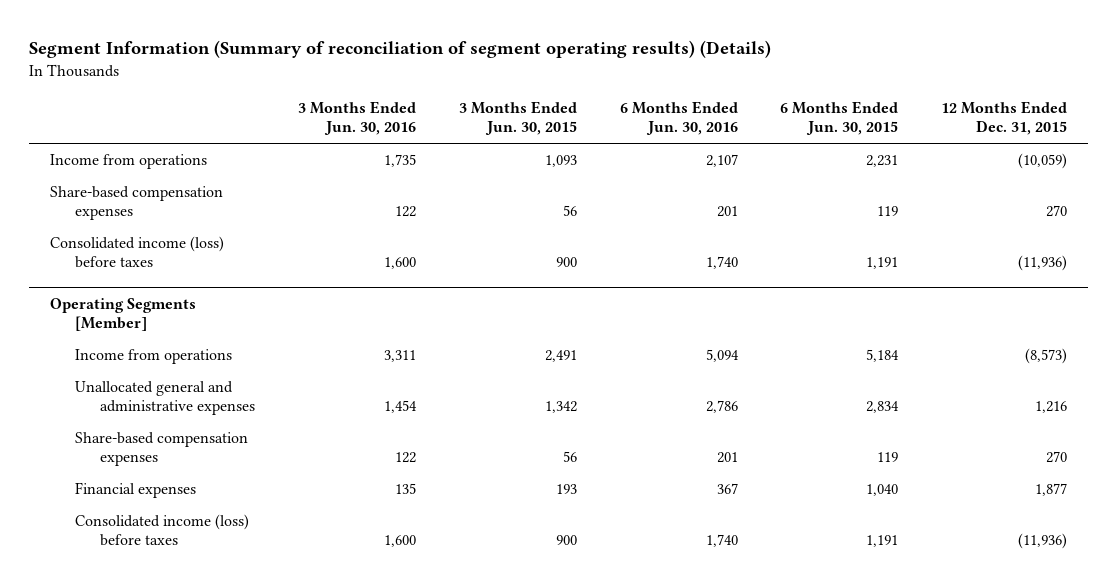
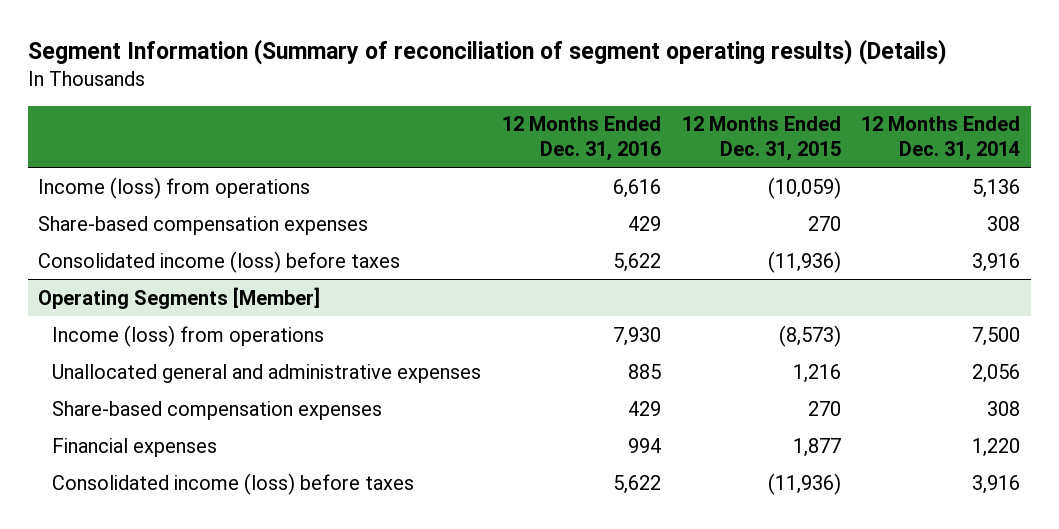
- | 3 Months Ended Jun. 30, 2016 | 3 Months Ended Jun. 30, 2015 | 6 Months Ended Jun. 30, 2016 | 6 Months Ended Jun. 30, 2015 | 12 Months Ended Dec. 31, 2015
+ | 12 Months Ended Dec. 31, 2016 | 12 Months Ended Dec. 31, 2015 | 12 Months Ended Dec. 31, 2014
- Income from operations | 1,735 | 1,093 | 2,107 | 2,231 | (10,059)
+ Income (loss) from operations | 6,616 | (10,059) | 5,136
@ Operating Segments [Member]
- Income from operations | 3,311 | 2,491 | 5,094 | 5,184 | (8,573)
+ Income (loss) from operations | 7,930 | (8,573) | 7,500

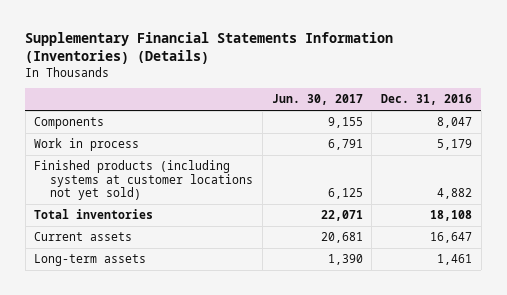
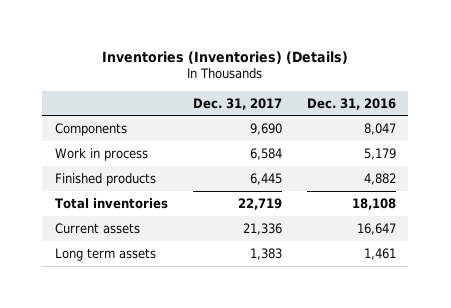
- Supplementary Financial Statements Information (Inventories) (Details)
+ Inventories (Inventories) (Details)
- | Jun. 30, 2017 | Dec. 31, 2016
+ | Dec. 31, 2017 | Dec. 31, 2016
- Finished products (including systems at customer locations not yet sold) | 6,125 | 4,882
+ Finished products | 6,445 | 4,882
- Long-term assets | 1,390 | 1,461
+ Long term assets | 1,383 | 1,461

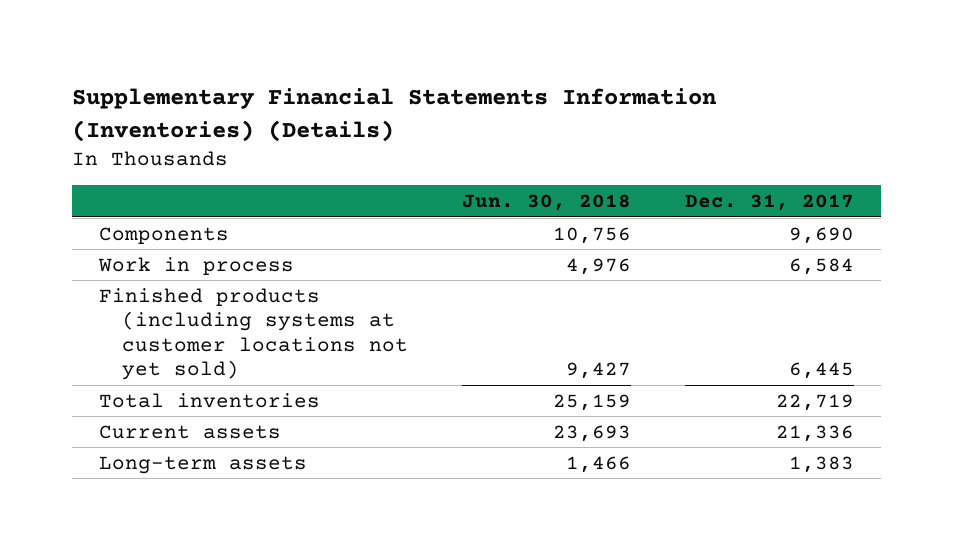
- Inventories (Inventories) (Details)
+ Supplementary Financial Statements Information (Inventories) (Details)
- | Dec. 31, 2017 | Dec. 31, 2016
+ | Jun. 30, 2018 | Dec. 31, 2017
- Finished products | 6,445 | 4,882
+ Finished products (including systems at customer locations not yet sold) | 9,427 | 6,445
- Long term assets | 1,383 | 1,461
+ Long-term assets | 1,466 | 1,383

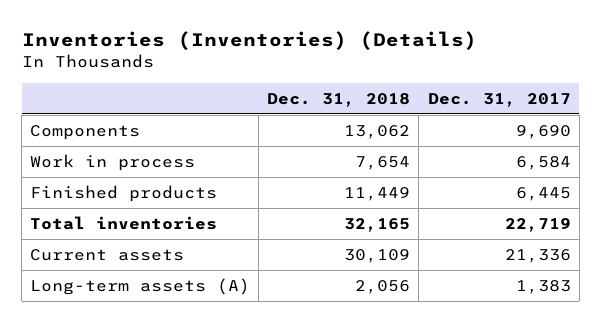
- Supplementary Financial Statements Information (Inventories) (Details)
+ Inventories (Inventories) (Details)
- | Jun. 30, 2018 | Dec. 31, 2017
+ | Dec. 31, 2018 | Dec. 31, 2017
- Finished products (including systems at customer locations not yet sold) | 9,427 | 6,445
+ Finished products | 11,449 | 6,445
- Long-term assets | 1,466 | 1,383
+ Long-term assets (A) | 2,056 | 1,383

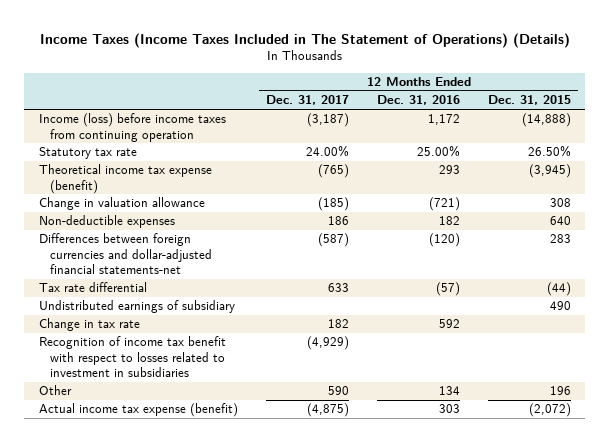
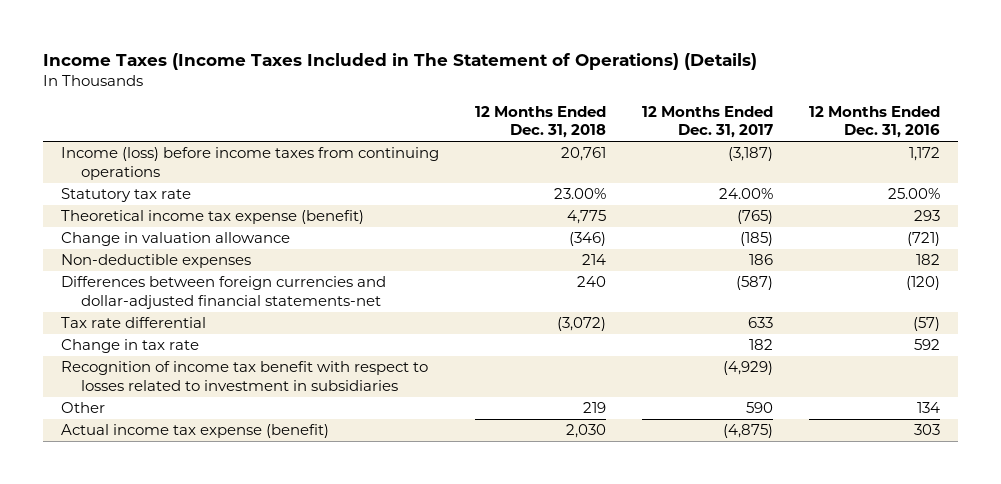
- | 12 Months Ended Dec. 31, 2017 | 12 Months Ended Dec. 31, 2016 | 12 Months Ended Dec. 31, 2015
+ | 12 Months Ended Dec. 31, 2018 | 12 Months Ended Dec. 31, 2017 | 12 Months Ended Dec. 31, 2016
- Income (loss) before income taxes from continuing operation | (3,187) | 1,172 | (14,888)
+ Income (loss) before income taxes from continuing operations | 20,761 | (3,187) | 1,172
- Undistributed earnings of subsidiary | | | 490

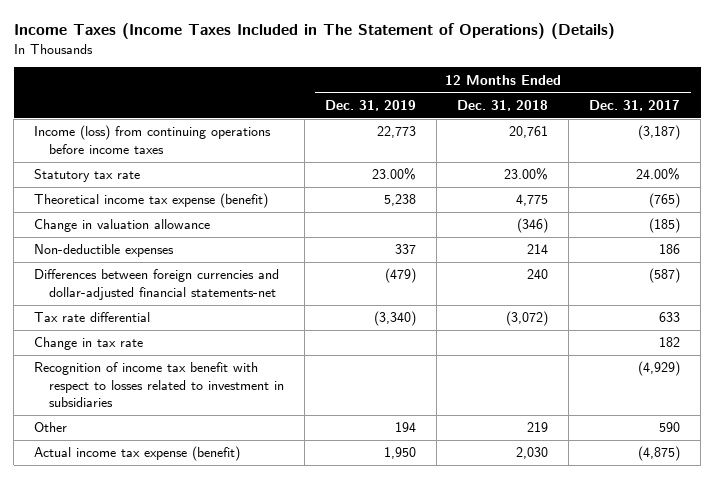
- | 12 Months Ended Dec. 31, 2018 | 12 Months Ended Dec. 31, 2017 | 12 Months Ended Dec. 31, 2016
+ | 12 Months Ended Dec. 31, 2019 | 12 Months Ended Dec. 31, 2018 | 12 Months Ended Dec. 31, 2017
- Income (loss) before income taxes from continuing operations | 20,761 | (3,187) | 1,172
+ Income (loss) from continuing operations before income taxes | 22,773 | 20,761 | (3,187)

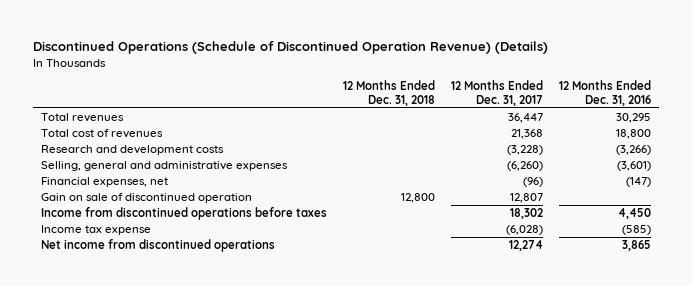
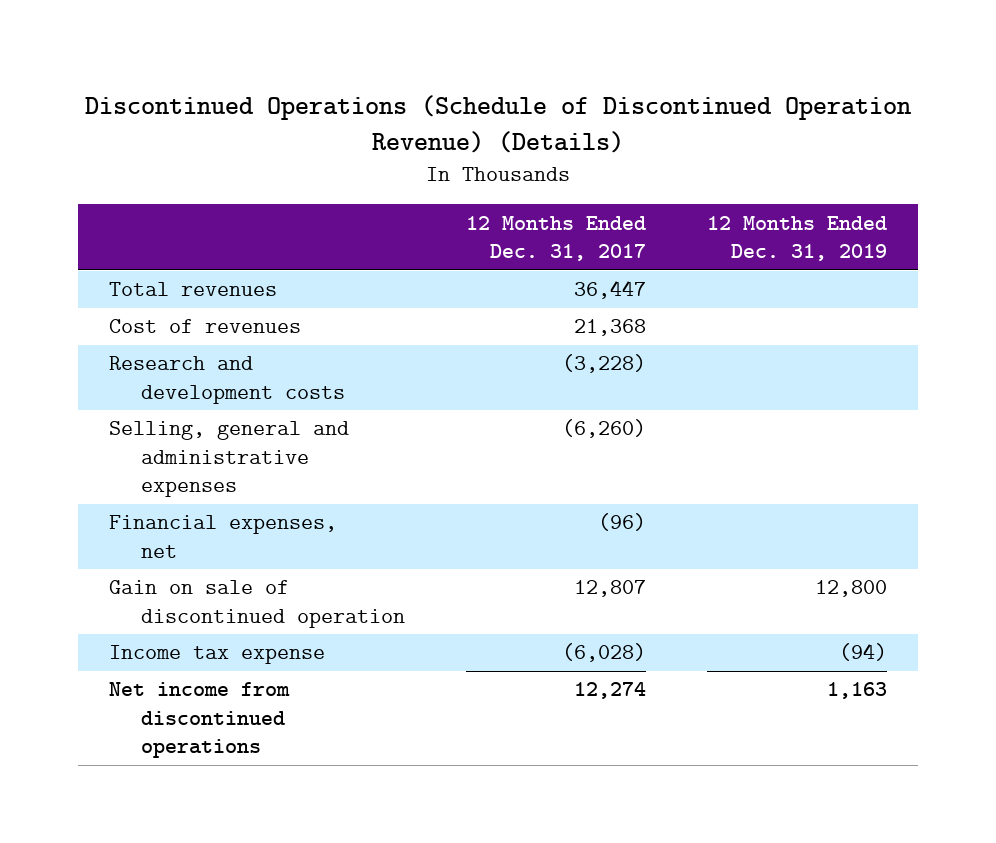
- | 12 Months Ended Dec. 31, 2018 | 12 Months Ended Dec. 31, 2017 | 12 Months Ended Dec. 31, 2016
+ | 12 Months Ended Dec. 31, 2017 | 12 Months Ended Dec. 31, 2019
- Total cost of revenues | | 21,368 | 18,800
+ Cost of revenues | 21,368 |
- Income from discontinued operations before taxes | | 18,302 | 4,450

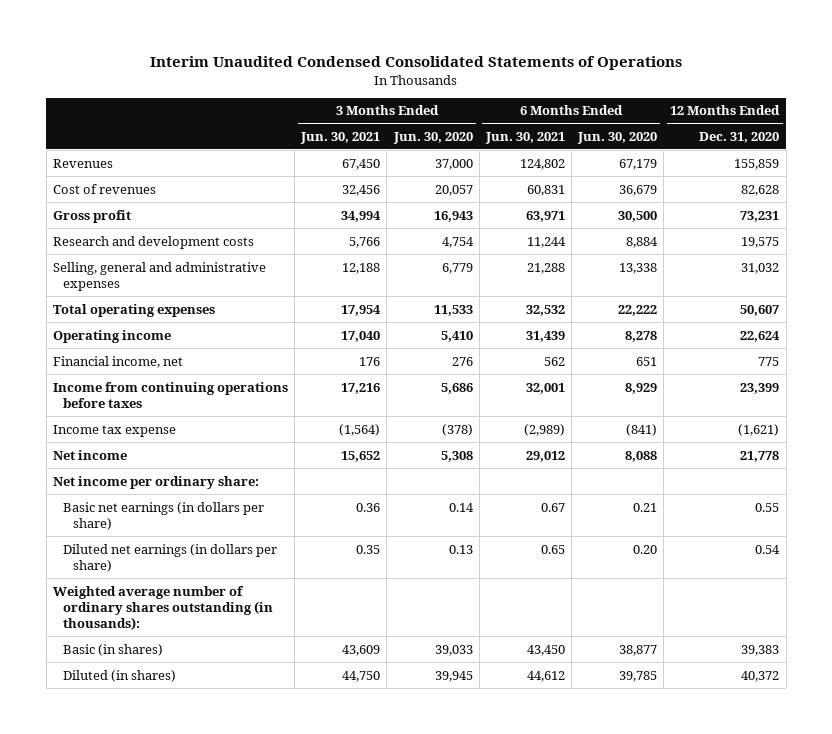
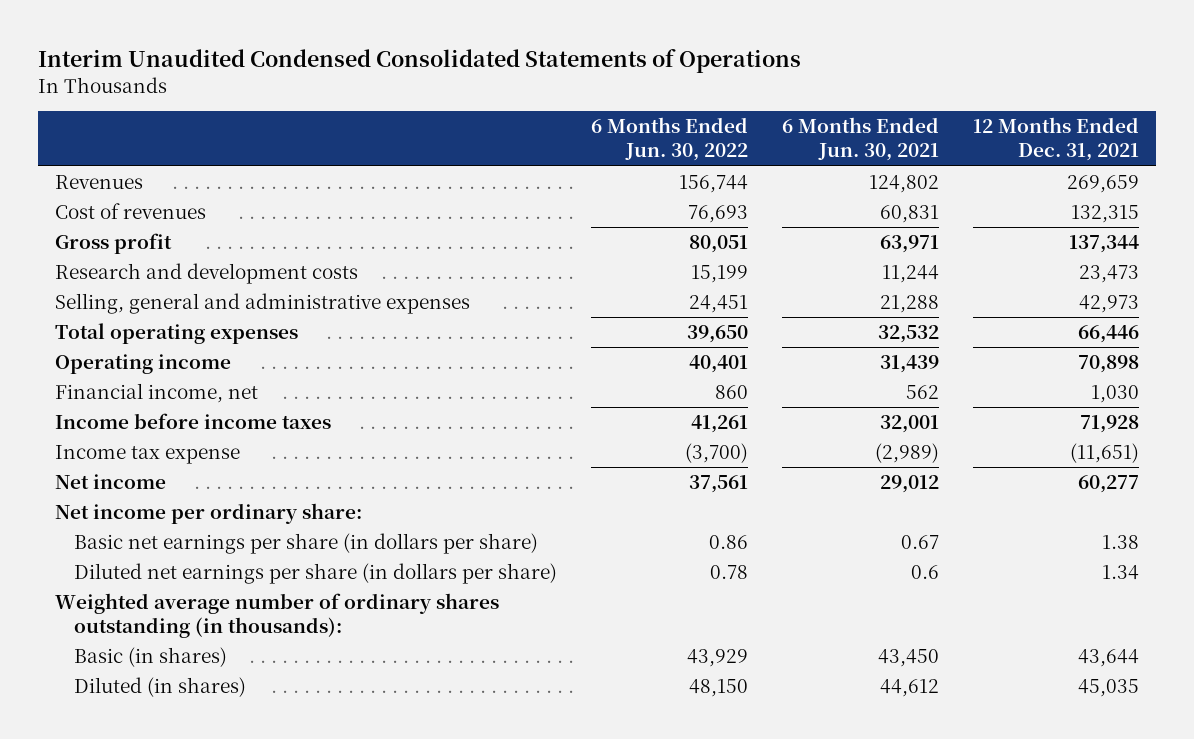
- | 3 Months Ended Jun. 30, 2021 | 3 Months Ended Jun. 30, 2020 | 6 Months Ended Jun. 30, 2021 | 6 Months Ended Jun. 30, 2020 | 12 Months Ended Dec. 31, 2020
+ | 6 Months Ended Jun. 30, 2022 | 6 Months Ended Jun. 30, 2021 | 12 Months Ended Dec. 31, 2021
- Income from continuing operations before taxes | 17,216 | 5,686 | 32,001 | 8,929 | 23,399
+ Income before income taxes | 41,261 | 32,001 | 71,928
- Basic net earnings (in dollars per share) | 0.36 | 0.14 | 0.67 | 0.21 | 0.55
- Diluted net earnings (in dollars per share) | 0.35 | 0.13 | 0.65 | 0.20 | 0.54
+ Basic net earnings per share (in dollars per share) | 0.86 | 0.67 | 1.38
+ Diluted net earnings per share (in dollars per share) | 0.78 | 0.6 | 1.34

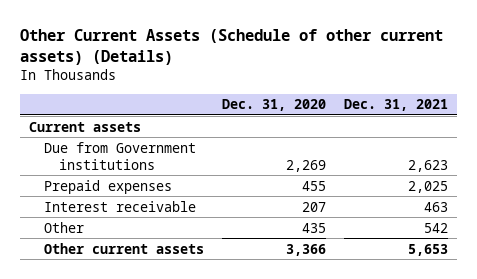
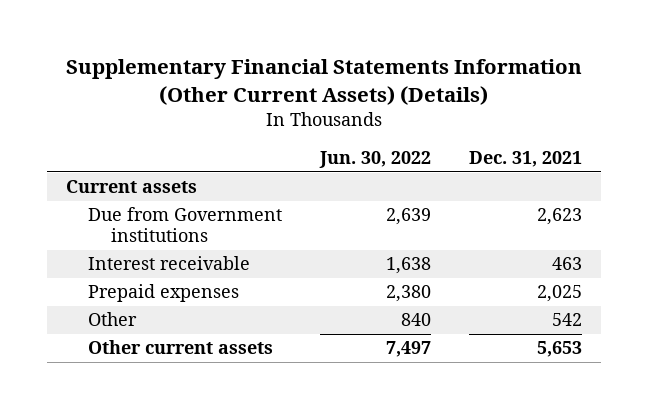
- Other Current Assets (Schedule of other current assets) (Details)
+ Supplementary Financial Statements Information (Other Current Assets) (Details)
- | Dec. 31, 2020 | Dec. 31, 2021
+ | Jun. 30, 2022 | Dec. 31, 2021
moved down: Prepaid expenses | 2,380 | 2,025

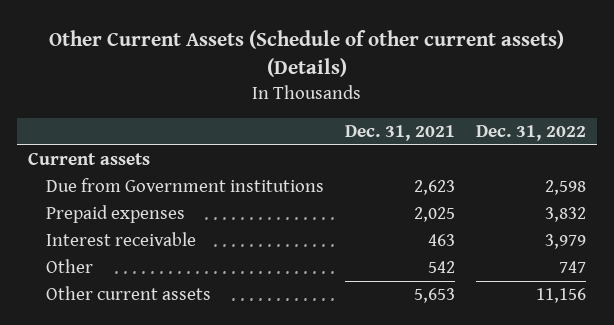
- Supplementary Financial Statements Information (Other Current Assets) (Details)
+ Other Current Assets (Schedule of other current assets) (Details)
- | Jun. 30, 2022 | Dec. 31, 2021
+ | Dec. 31, 2021 | Dec. 31, 2022
moved down: Interest receivable | 463 | 3,979

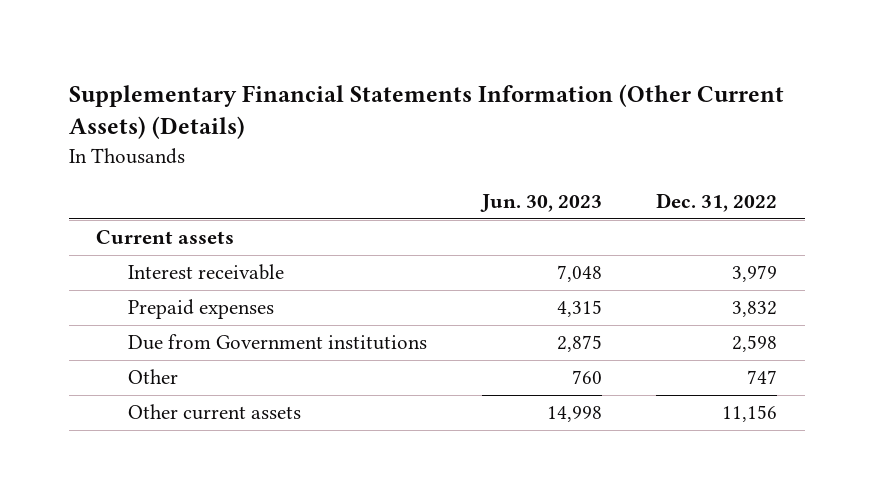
- Other Current Assets (Schedule of other current assets) (Details)
+ Supplementary Financial Statements Information (Other Current Assets) (Details)
- | Dec. 31, 2021 | Dec. 31, 2022
+ | Jun. 30, 2023 | Dec. 31, 2022
moved down: Prepaid expenses | 4,315 | 3,832
moved down: Due from Government institutions | 2,875 | 2,598

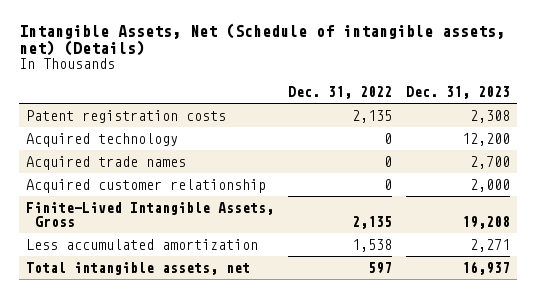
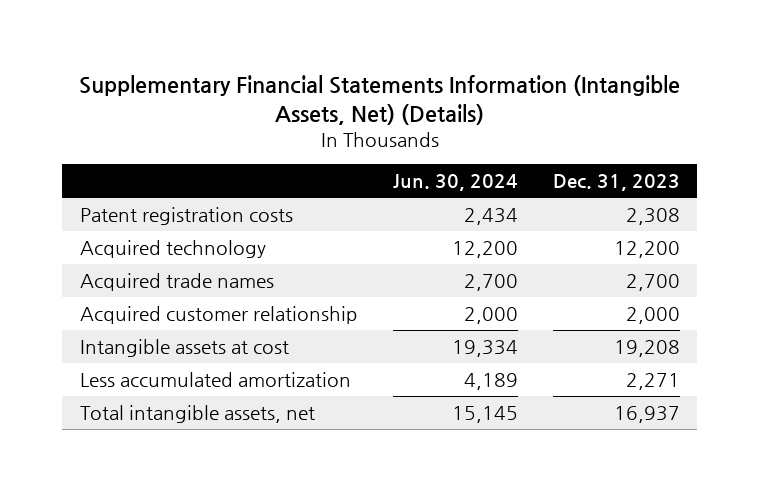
- Intangible Assets, Net (Schedule of intangible assets, net) (Details)
+ Supplementary Financial Statements Information (Intangible Assets, Net) (Details)
- | Dec. 31, 2022 | Dec. 31, 2023
+ | Jun. 30, 2024 | Dec. 31, 2023
- Finite-Lived Intangible Assets, Gross | 2,135 | 19,208
+ Intangible assets at cost | 19,334 | 19,208

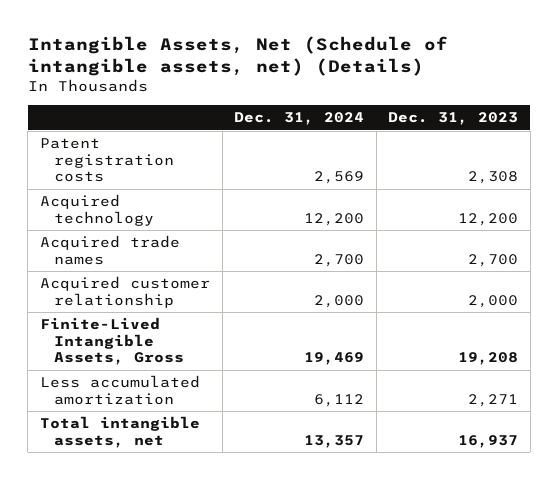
- Supplementary Financial Statements Information (Intangible Assets, Net) (Details)
+ Intangible Assets, Net (Schedule of intangible assets, net) (Details)
- | Jun. 30, 2024 | Dec. 31, 2023
+ | Dec. 31, 2024 | Dec. 31, 2023
- Intangible assets at cost | 19,334 | 19,208
+ Finite-Lived Intangible Assets, Gross | 19,469 | 19,208

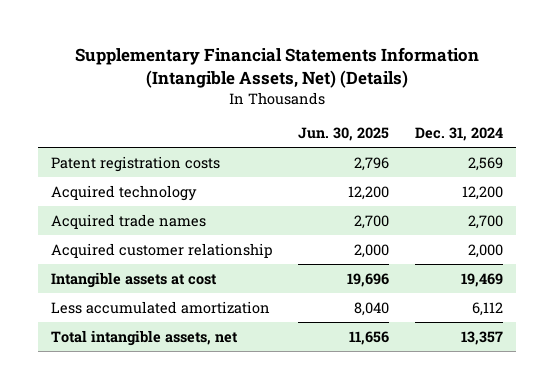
- Intangible Assets, Net (Schedule of intangible assets, net) (Details)
+ Supplementary Financial Statements Information (Intangible Assets, Net) (Details)
- | Dec. 31, 2024 | Dec. 31, 2023
+ | Jun. 30, 2025 | Dec. 31, 2024
- Finite-Lived Intangible Assets, Gross | 19,469 | 19,208
+ Intangible assets at cost | 19,696 | 19,469

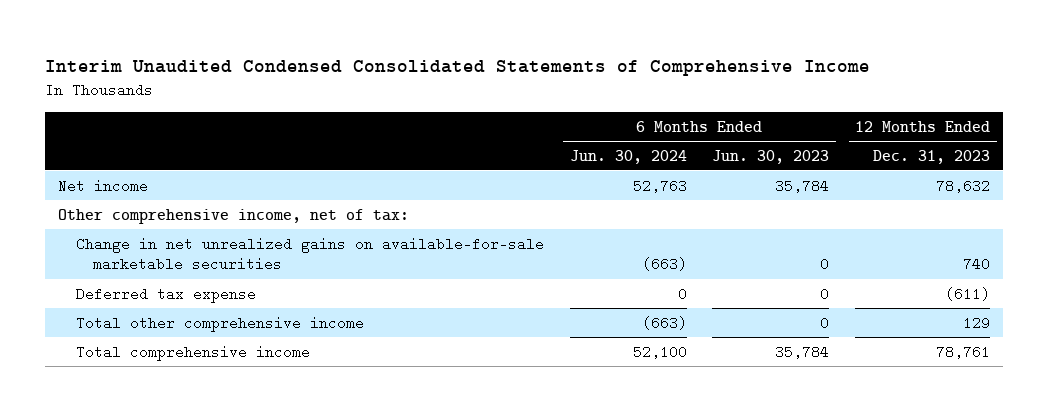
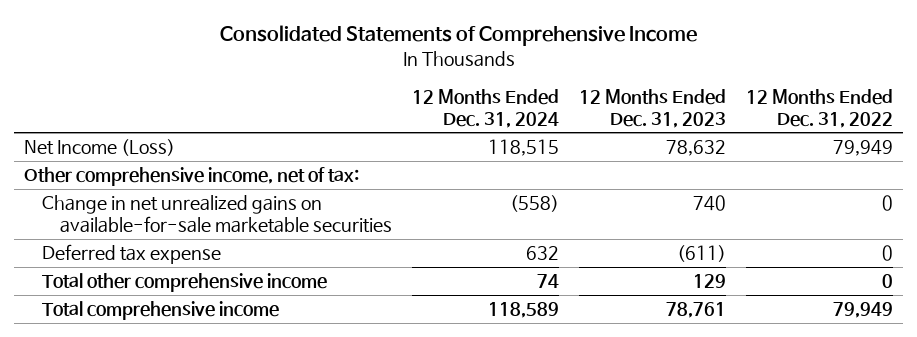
- Interim Unaudited Condensed Consolidated Statements of Comprehensive Income
+ Consolidated Statements of Comprehensive Income
- | 6 Months Ended Jun. 30, 2024 | 6 Months Ended Jun. 30, 2023 | 12 Months Ended Dec. 31, 2023
+ | 12 Months Ended Dec. 31, 2024 | 12 Months Ended Dec. 31, 2023 | 12 Months Ended Dec. 31, 2022
- Net income | 52,763 | 35,784 | 78,632
+ Net Income (Loss) | 118,515 | 78,632 | 79,949

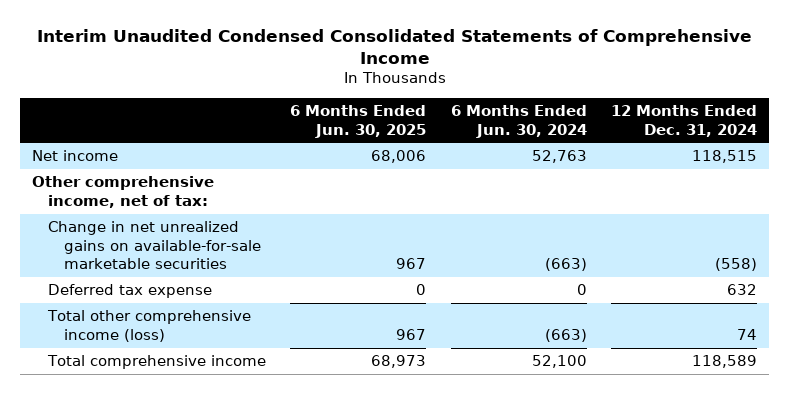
- Consolidated Statements of Comprehensive Income
+ Interim Unaudited Condensed Consolidated Statements of Comprehensive Income
- | 12 Months Ended Dec. 31, 2024 | 12 Months Ended Dec. 31, 2023 | 12 Months Ended Dec. 31, 2022
+ | 6 Months Ended Jun. 30, 2025 | 6 Months Ended Jun. 30, 2024 | 12 Months Ended Dec. 31, 2024
- Net Income (Loss) | 118,515 | 78,632 | 79,949
+ Net income | 68,006 | 52,763 | 118,515
- Total other comprehensive income | 74 | 129 | 0
+ Total other comprehensive income (loss) | 967 | (663) | 74

